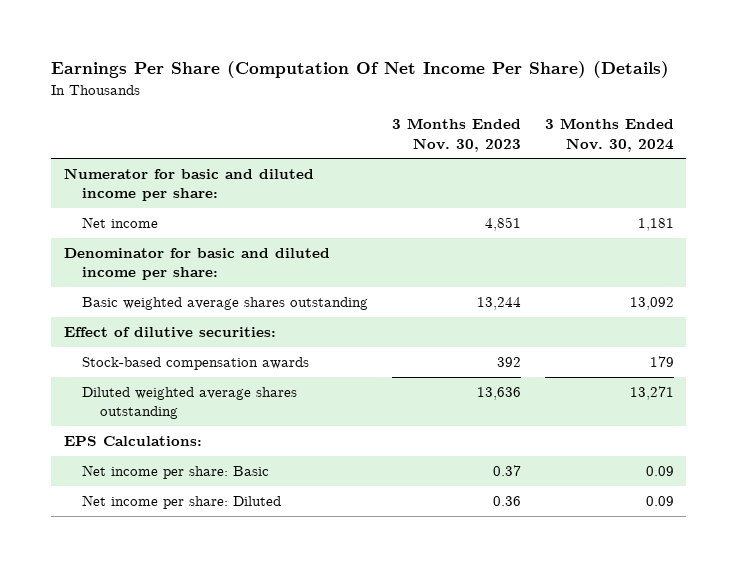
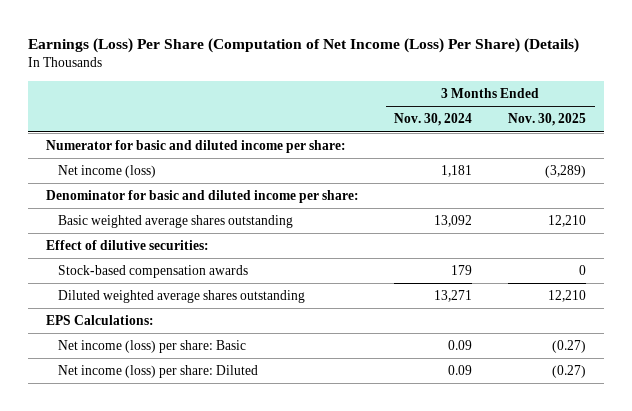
- Earnings Per Share (Computation Of Net Income Per Share) (Details)
+ Earnings (Loss) Per Share (Computation of Net Income (Loss) Per Share) (Details)
- | 3 Months Ended Nov. 30, 2023 | 3 Months Ended Nov. 30, 2024
+ | 3 Months Ended Nov. 30, 2024 | 3 Months Ended Nov. 30, 2025
- Net income | 4,851 | 1,181
+ Net income (loss) | 1,181 | (3,289)
- Net income per share: Basic | 0.37 | 0.09
- Net income per share: Diluted | 0.36 | 0.09
+ Net income (loss) per share: Basic | 0.09 | (0.27)
+ Net income (loss) per share: Diluted | 0.09 | (0.27)

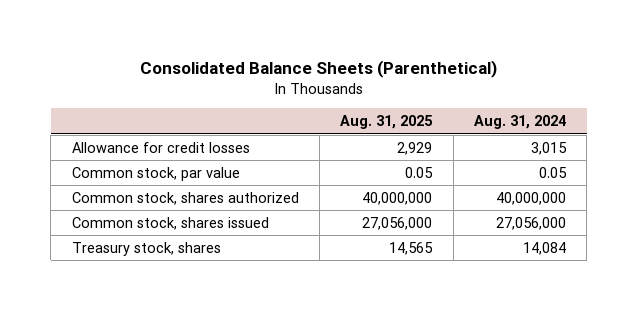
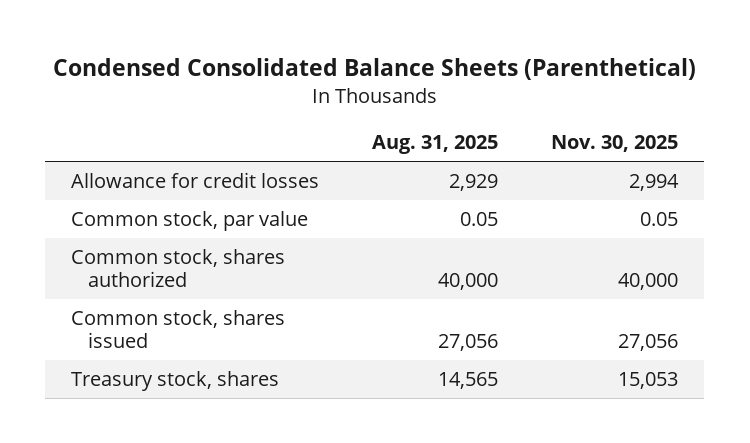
- Consolidated Balance Sheets (Parenthetical)
+ Condensed Consolidated Balance Sheets (Parenthetical)
- | Aug. 31, 2025 | Aug. 31, 2024
+ | Aug. 31, 2025 | Nov. 30, 2025
- Common stock, shares authorized | 40,000,000 | 40,000,000
- Common stock, shares issued | 27,056,000 | 27,056,000
+ Common stock, shares authorized | 40,000 | 40,000
+ Common stock, shares issued | 27,056 | 27,056

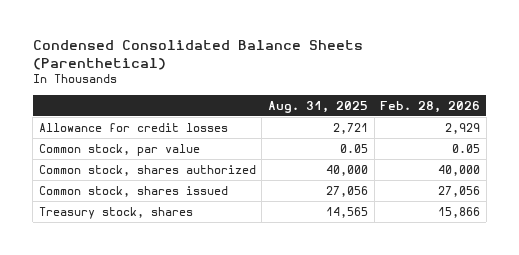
- | Aug. 31, 2025 | Nov. 30, 2025
+ | Aug. 31, 2025 | Feb. 28, 2026
- Allowance for credit losses | 2,929 | 2,994
+ Allowance for credit losses | 2,721 | 2,929

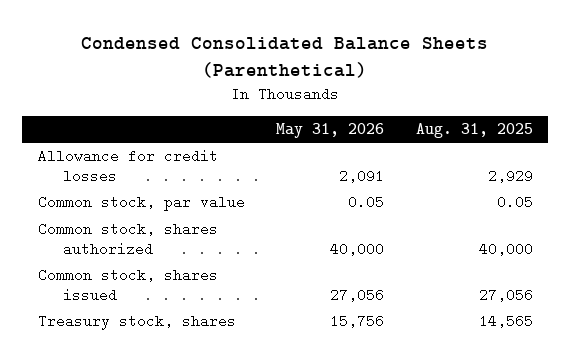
- | Aug. 31, 2025 | Feb. 28, 2026
+ | May 31, 2026 | Aug. 31, 2025
- Allowance for credit losses | 2,721 | 2,929
+ Allowance for credit losses | 2,091 | 2,929

